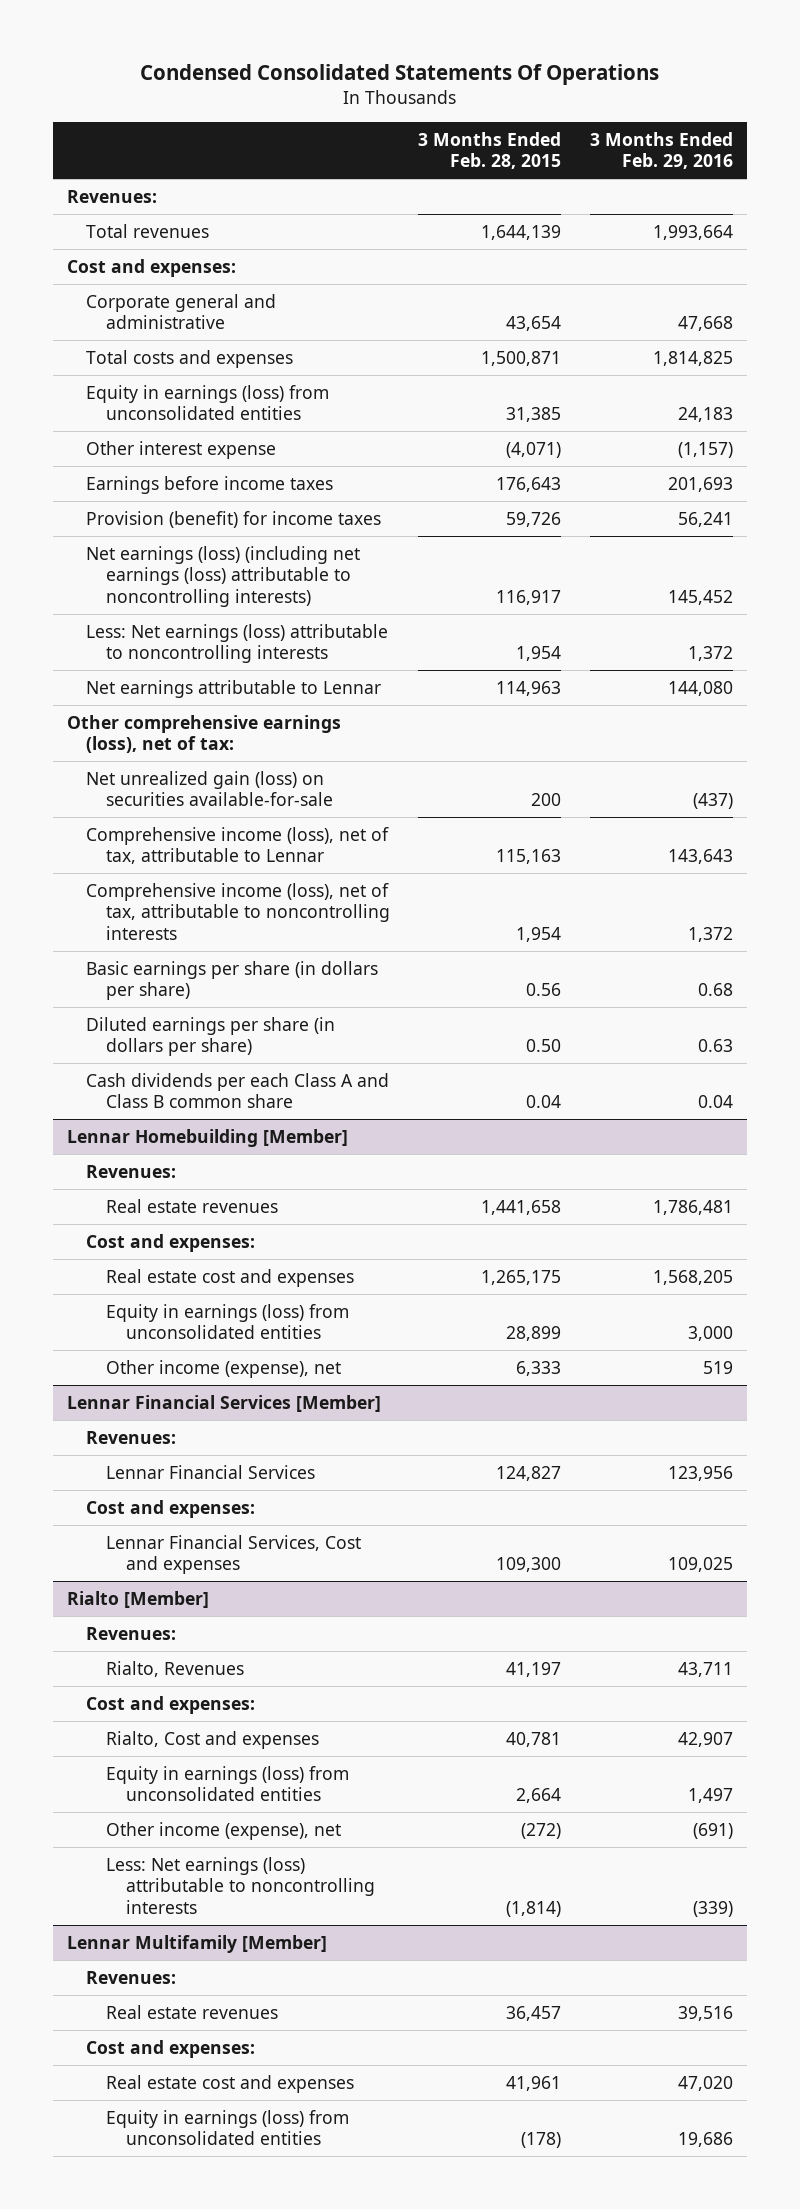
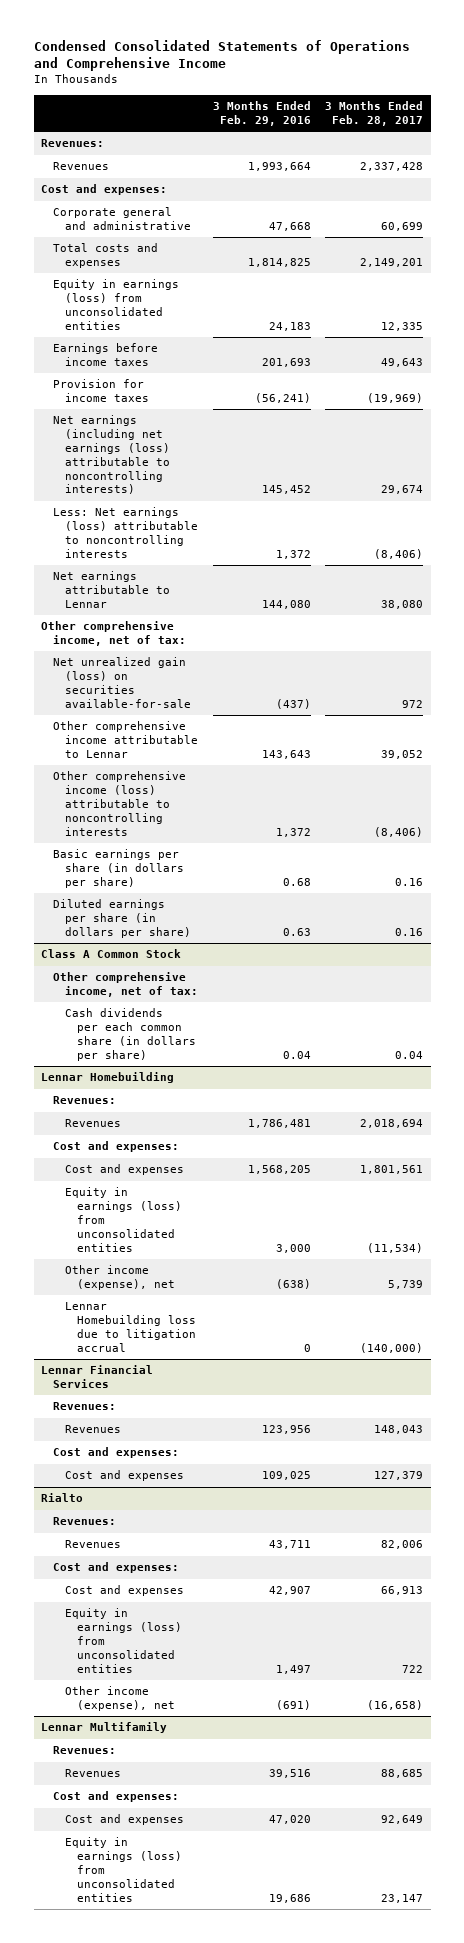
- Condensed Consolidated Statements Of Operations
+ Condensed Consolidated Statements of Operations and Comprehensive Income
- | 3 Months Ended Feb. 28, 2015 | 3 Months Ended Feb. 29, 2016
+ | 3 Months Ended Feb. 29, 2016 | 3 Months Ended Feb. 28, 2017
- Total revenues | 1,644,139 | 1,993,664
+ Revenues | 1,993,664 | 2,337,428
- Other interest expense | (4,071) | (1,157)
- Provision (benefit) for income taxes | 59,726 | 56,241
- Net earnings (loss) (including net earnings (loss) attributable to noncontrolling interests) | 116,917 | 145,452
+ Provision for income taxes | (56,241) | (19,969)
+ Net earnings (including net earnings (loss) attributable to noncontrolling interests) | 145,452 | 29,674
- Other comprehensive earnings (loss), net of tax:
+ Other comprehensive income, net of tax:
- Comprehensive income (loss), net of tax, attributable to Lennar | 115,163 | 143,643
- Comprehensive income (loss), net of tax, attributable to noncontrolling interests | 1,954 | 1,372
+ Other comprehensive income attributable to Lennar | 143,643 | 39,052
+ Other comprehensive income (loss) attributable to noncontrolling interests | 1,372 | (8,406)
- Cash dividends per each Class A and Class B common share | 0.04 | 0.04
- Lennar Homebuilding [Member]
+ Class A Common Stock
+ Other comprehensive income, net of tax:
+ Cash dividends per each common share (in dollars per share) | 0.04 | 0.04
+ Lennar Homebuilding
- Real estate revenues | 1,441,658 | 1,786,481
+ Revenues | 1,786,481 | 2,018,694
- Real estate cost and expenses | 1,265,175 | 1,568,205
+ Cost and expenses | 1,568,205 | 1,801,561
- Other income (expense), net | 6,333 | 519
- Lennar Financial Services [Member]
+ Other income (expense), net | (638) | 5,739
+ Lennar Homebuilding loss due to litigation accrual | 0 | (140,000)
+ Lennar Financial Services
- Lennar Financial Services | 124,827 | 123,956
+ Revenues | 123,956 | 148,043
- Lennar Financial Services, Cost and expenses | 109,300 | 109,025
- Rialto [Member]
+ Cost and expenses | 109,025 | 127,379
+ Rialto
- Rialto, Revenues | 41,197 | 43,711
+ Revenues | 43,711 | 82,006
- Rialto, Cost and expenses | 40,781 | 42,907
+ Cost and expenses | 42,907 | 66,913
- Less: Net earnings (loss) attributable to noncontrolling interests | (1,814) | (339)
- Lennar Multifamily [Member]
+ Lennar Multifamily
- Real estate revenues | 36,457 | 39,516
+ Revenues | 39,516 | 88,685
- Real estate cost and expenses | 41,961 | 47,020
+ Cost and expenses | 47,020 | 92,649

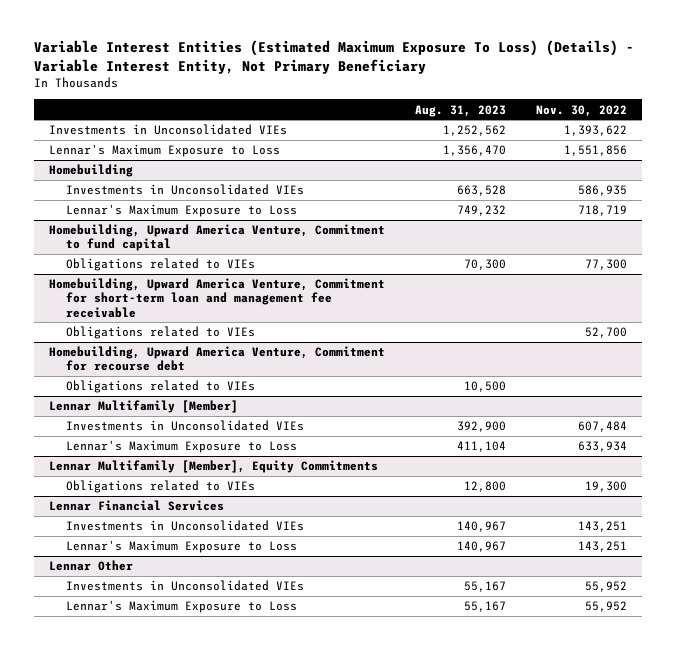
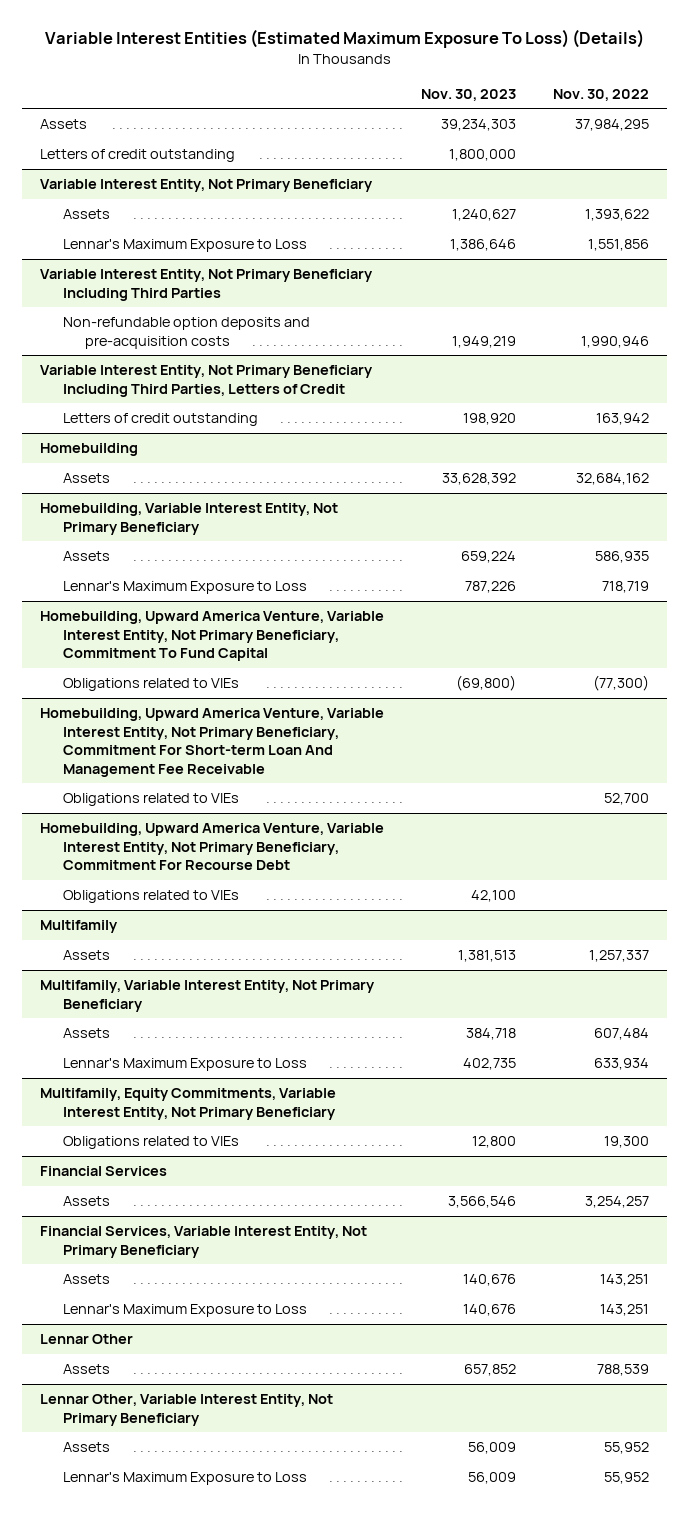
- Variable Interest Entities (Estimated Maximum Exposure To Loss) (Details) - Variable Interest Entity, Not Primary Beneficiary
+ Variable Interest Entities (Estimated Maximum Exposure To Loss) (Details)
- | Aug. 31, 2023 | Nov. 30, 2022
+ | Nov. 30, 2023 | Nov. 30, 2022
- Investments in Unconsolidated VIEs | 1,252,562 | 1,393,622
+ Assets | 39,234,303 | 37,984,295
+ Letters of credit outstanding | 1,800,000 |
+ Variable Interest Entity, Not Primary Beneficiary
+ Assets | 1,240,627 | 1,393,622
+ Variable Interest Entity, Not Primary Beneficiary Including Third Parties
+ Non-refundable option deposits and pre-acquisition costs | 1,949,219 | 1,990,946
+ Variable Interest Entity, Not Primary Beneficiary Including Third Parties, Letters of Credit
+ Letters of credit outstanding | 198,920 | 163,942
@ Homebuilding
- Investments in Unconsolidated VIEs | 663,528 | 586,935
+ Assets | 33,628,392 | 32,684,162
+ Homebuilding, Variable Interest Entity, Not Primary Beneficiary
+ Assets | 659,224 | 586,935
- Homebuilding, Upward America Venture, Commitment to fund capital
- Obligations related to VIEs | 70,300 | 77,300
- Homebuilding, Upward America Venture, Commitment for short-term loan and management fee receivable
+ Homebuilding, Upward America Venture, Variable Interest Entity, Not Primary Beneficiary, Commitment To Fund Capital
+ Obligations related to VIEs | (69,800) | (77,300)
+ Homebuilding, Upward America Venture, Variable Interest Entity, Not Primary Beneficiary, Commitment For Short-term Loan And Management Fee Receivable
- Homebuilding, Upward America Venture, Commitment for recourse debt
+ Homebuilding, Upward America Venture, Variable Interest Entity, Not Primary Beneficiary, Commitment For Recourse Debt
- Lennar Multifamily [Member]
- Investments in Unconsolidated VIEs | 392,900 | 607,484
+ Multifamily
+ Assets | 1,381,513 | 1,257,337
+ Multifamily, Variable Interest Entity, Not Primary Beneficiary
+ Assets | 384,718 | 607,484
- Lennar Multifamily [Member], Equity Commitments
+ Multifamily, Equity Commitments, Variable Interest Entity, Not Primary Beneficiary
- Lennar Financial Services
- Investments in Unconsolidated VIEs | 140,967 | 143,251
+ Financial Services
+ Assets | 3,566,546 | 3,254,257
+ Financial Services, Variable Interest Entity, Not Primary Beneficiary
+ Assets | 140,676 | 143,251
@ Lennar Other
- Investments in Unconsolidated VIEs | 55,167 | 55,952
+ Assets | 657,852 | 788,539
+ Lennar Other, Variable Interest Entity, Not Primary Beneficiary
+ Assets | 56,009 | 55,952

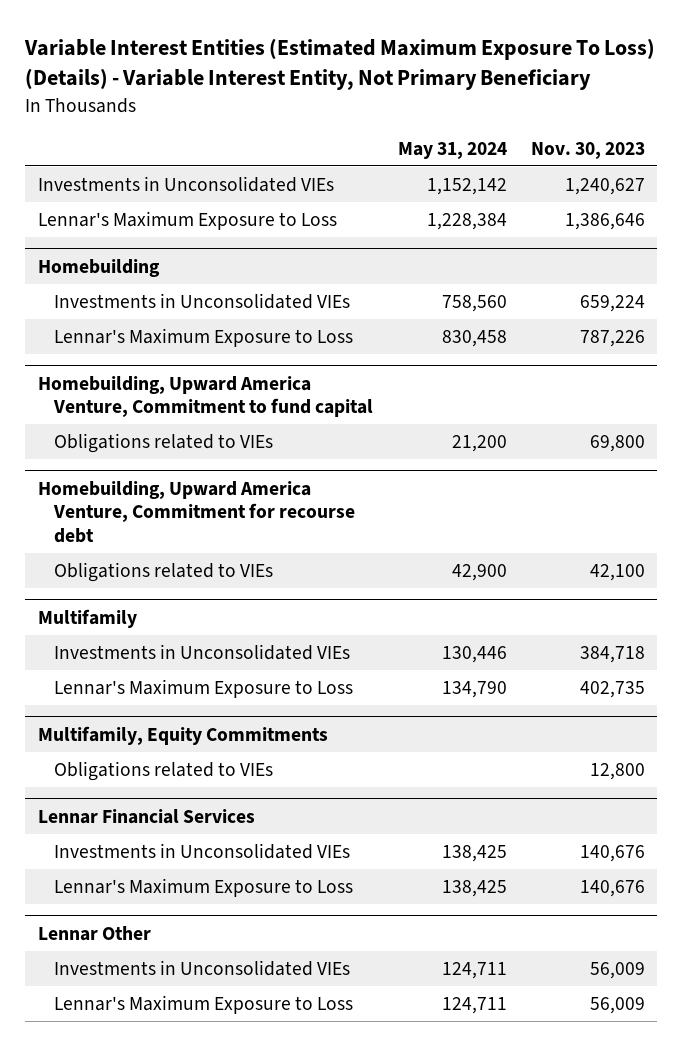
- Variable Interest Entities (Estimated Maximum Exposure To Loss) (Details)
+ Variable Interest Entities (Estimated Maximum Exposure To Loss) (Details) - Variable Interest Entity, Not Primary Beneficiary
- | Nov. 30, 2023 | Nov. 30, 2022
+ | May 31, 2024 | Nov. 30, 2023
- Assets | 39,234,303 | 37,984,295
- Letters of credit outstanding | 1,800,000 |
- Variable Interest Entity, Not Primary Beneficiary
- Assets | 1,240,627 | 1,393,622
+ Investments in Unconsolidated VIEs | 1,152,142 | 1,240,627
- Variable Interest Entity, Not Primary Beneficiary Including Third Parties
- Non-refundable option deposits and pre-acquisition costs | 1,949,219 | 1,990,946
- Variable Interest Entity, Not Primary Beneficiary Including Third Parties, Letters of Credit
- Letters of credit outstanding | 198,920 | 163,942
@ Homebuilding
- Assets | 33,628,392 | 32,684,162
- Homebuilding, Variable Interest Entity, Not Primary Beneficiary
- Assets | 659,224 | 586,935
@ Homebuilding
+ Investments in Unconsolidated VIEs | 758,560 | 659,224
- Homebuilding, Upward America Venture, Variable Interest Entity, Not Primary Beneficiary, Commitment To Fund Capital
- Obligations related to VIEs | (69,800) | (77,300)
- Homebuilding, Upward America Venture, Variable Interest Entity, Not Primary Beneficiary, Commitment For Short-term Loan And Management Fee Receivable
- Obligations related to VIEs | | 52,700
- Homebuilding, Upward America Venture, Variable Interest Entity, Not Primary Beneficiary, Commitment For Recourse Debt
+ Homebuilding, Upward America Venture, Commitment to fund capital
+ Obligations related to VIEs | 21,200 | 69,800
+ Homebuilding, Upward America Venture, Commitment for recourse debt
@ Multifamily
- Assets | 1,381,513 | 1,257,337
- Multifamily, Variable Interest Entity, Not Primary Beneficiary
- Assets | 384,718 | 607,484
@ Multifamily
+ Investments in Unconsolidated VIEs | 130,446 | 384,718
- Multifamily, Equity Commitments, Variable Interest Entity, Not Primary Beneficiary
+ Multifamily, Equity Commitments
- Financial Services
- Assets | 3,566,546 | 3,254,257
- Financial Services, Variable Interest Entity, Not Primary Beneficiary
- Assets | 140,676 | 143,251
+ Lennar Financial Services
+ Investments in Unconsolidated VIEs | 138,425 | 140,676
@ Lennar Other
- Assets | 657,852 | 788,539
- Lennar Other, Variable Interest Entity, Not Primary Beneficiary
- Assets | 56,009 | 55,952
@ Lennar Other
+ Investments in Unconsolidated VIEs | 124,711 | 56,009

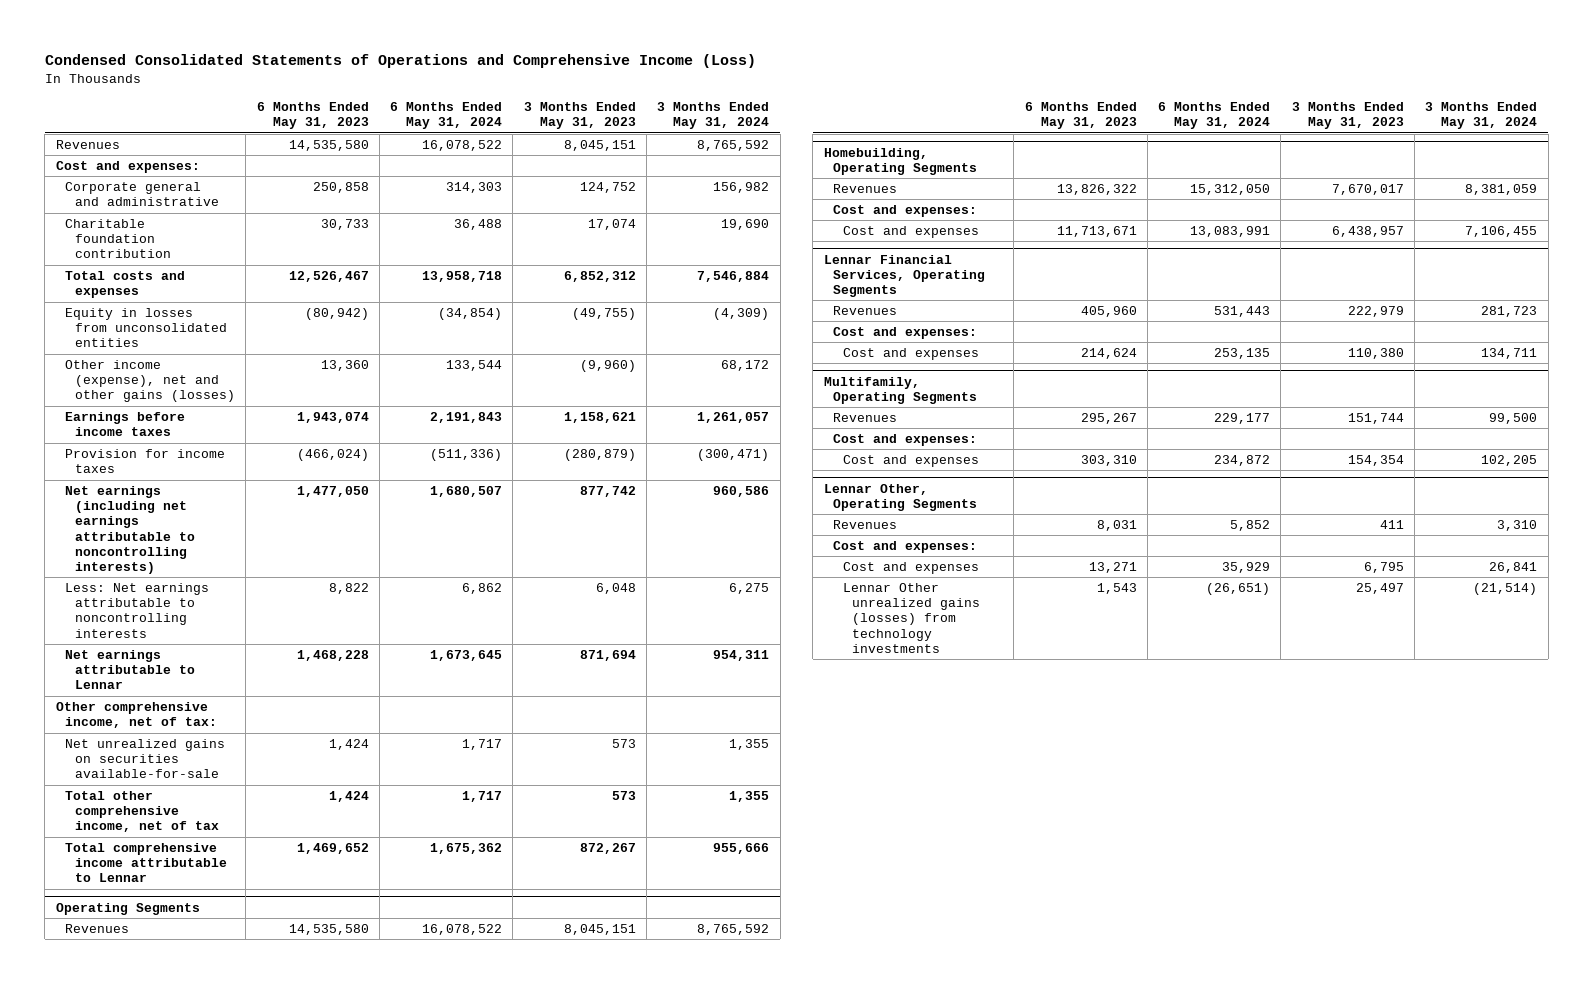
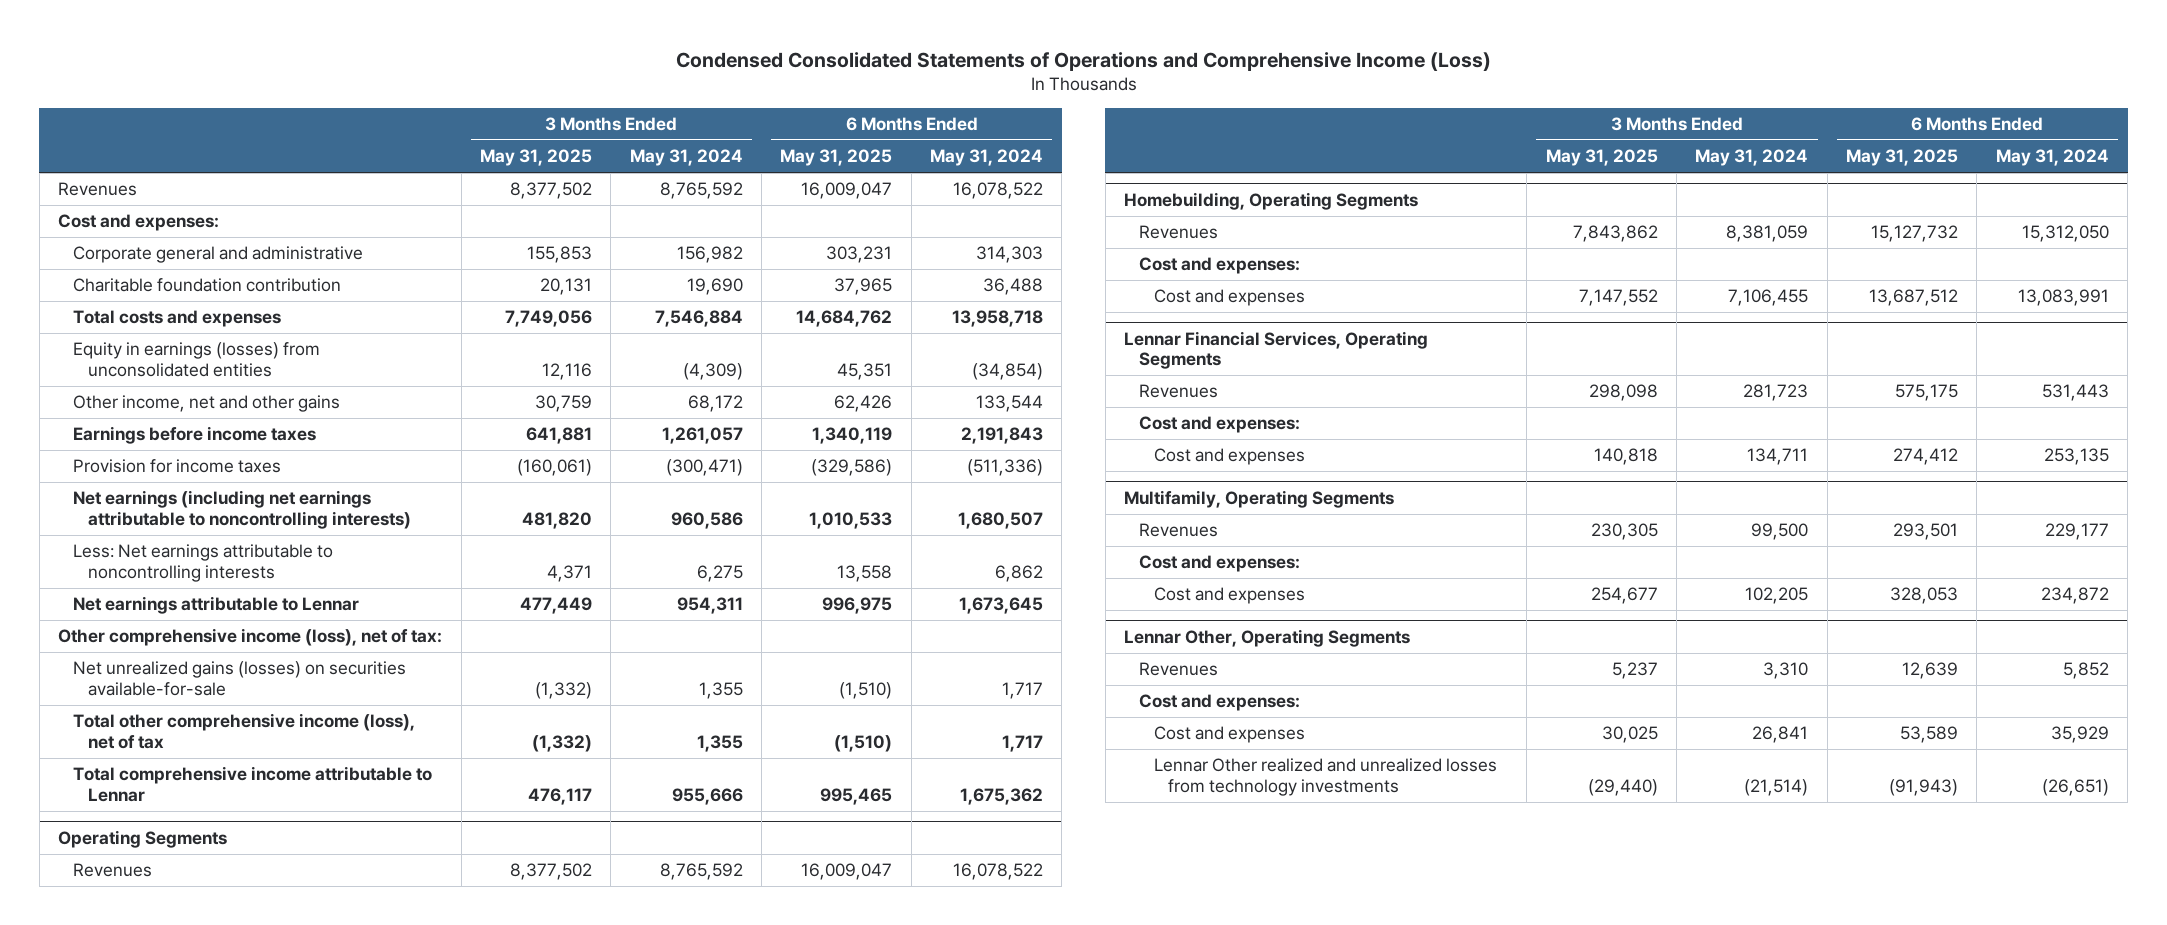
- | 6 Months Ended May 31, 2023 | 6 Months Ended May 31, 2024 | 3 Months Ended May 31, 2023 | 3 Months Ended May 31, 2024
+ | 3 Months Ended May 31, 2025 | 3 Months Ended May 31, 2024 | 6 Months Ended May 31, 2025 | 6 Months Ended May 31, 2024
- Equity in losses from unconsolidated entities | (80,942) | (34,854) | (49,755) | (4,309)
- Other income (expense), net and other gains (losses) | 13,360 | 133,544 | (9,960) | 68,172
+ Equity in earnings (losses) from unconsolidated entities | 12,116 | (4,309) | 45,351 | (34,854)
+ Other income, net and other gains | 30,759 | 68,172 | 62,426 | 133,544
- Other comprehensive income, net of tax:
- Net unrealized gains on securities available-for-sale | 1,424 | 1,717 | 573 | 1,355
- Total other comprehensive income, net of tax | 1,424 | 1,717 | 573 | 1,355
+ Other comprehensive income (loss), net of tax:
+ Net unrealized gains (losses) on securities available-for-sale | (1,332) | 1,355 | (1,510) | 1,717
+ Total other comprehensive income (loss), net of tax | (1,332) | 1,355 | (1,510) | 1,717
@ Lennar Other, Operating Segments
- Lennar Other unrealized gains (losses) from technology investments | 1,543 | (26,651) | 25,497 | (21,514)
+ Lennar Other realized and unrealized losses from technology investments | (29,440) | (21,514) | (91,943) | (26,651)

